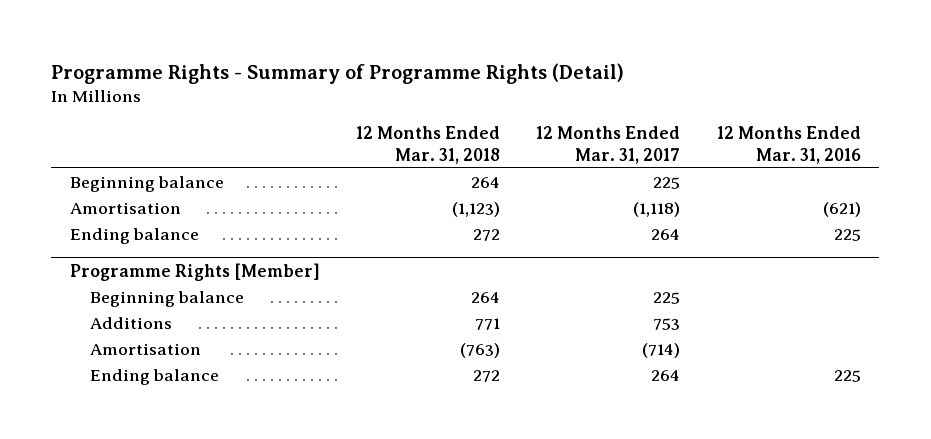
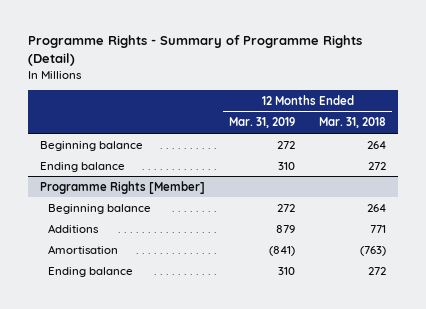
- | 12 Months Ended Mar. 31, 2018 | 12 Months Ended Mar. 31, 2017 | 12 Months Ended Mar. 31, 2016
+ | 12 Months Ended Mar. 31, 2019 | 12 Months Ended Mar. 31, 2018
- Amortisation | (1,123) | (1,118) | (621)

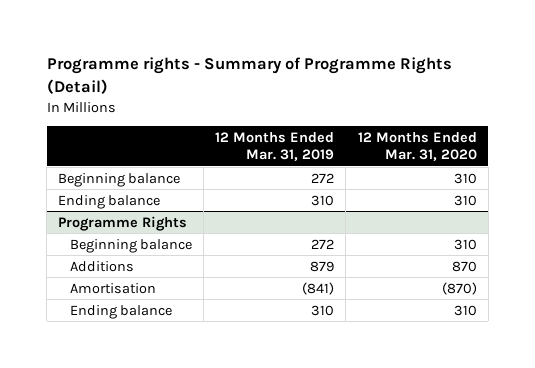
- Programme Rights - Summary of Programme Rights (Detail)
+ Programme rights - Summary of Programme Rights (Detail)
- | 12 Months Ended Mar. 31, 2019 | 12 Months Ended Mar. 31, 2018
+ | 12 Months Ended Mar. 31, 2019 | 12 Months Ended Mar. 31, 2020
- Programme Rights [Member]
+ Programme Rights

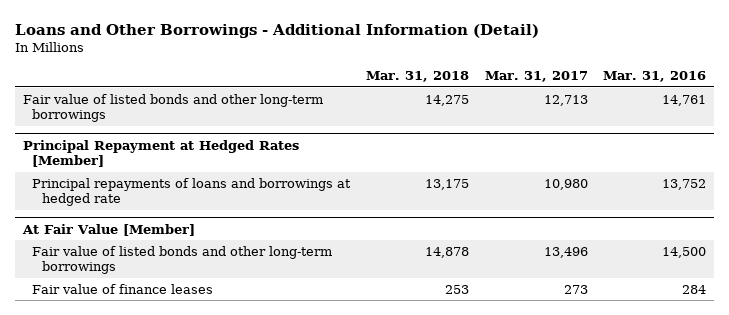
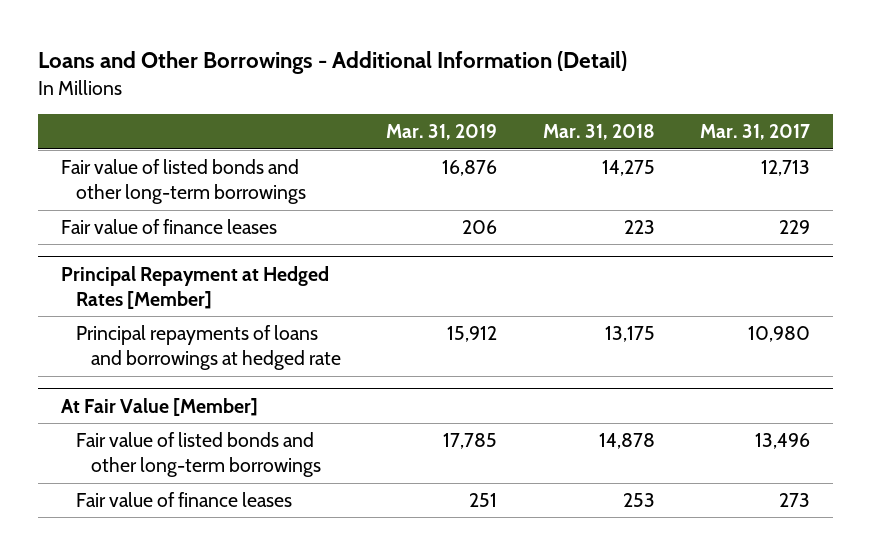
- | Mar. 31, 2018 | Mar. 31, 2017 | Mar. 31, 2016
+ | Mar. 31, 2019 | Mar. 31, 2018 | Mar. 31, 2017
+ Fair value of finance leases | 206 | 223 | 229

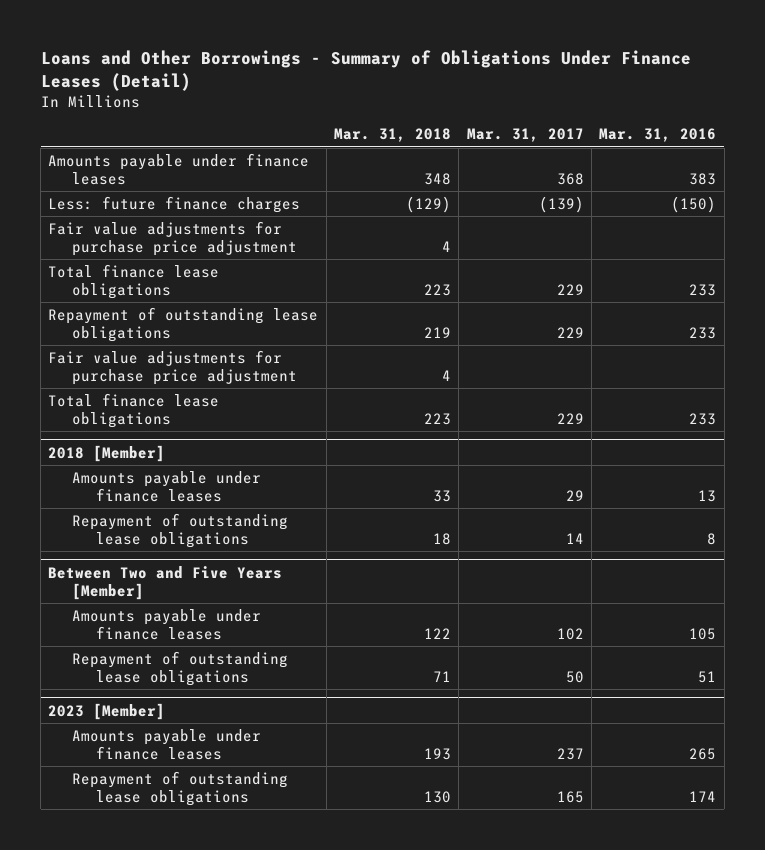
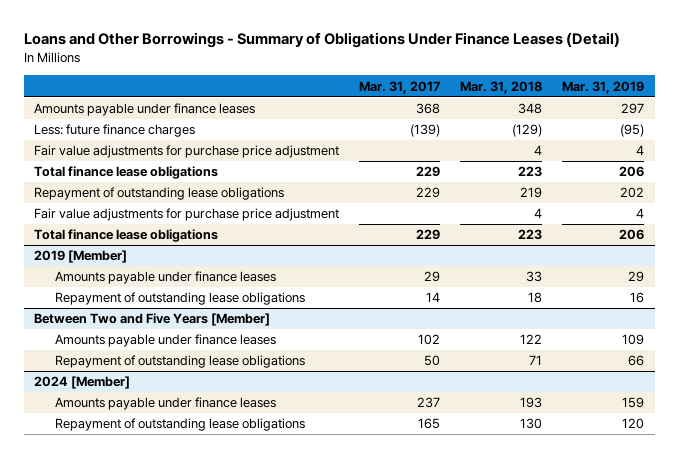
- | Mar. 31, 2018 | Mar. 31, 2017 | Mar. 31, 2016
+ | Mar. 31, 2017 | Mar. 31, 2018 | Mar. 31, 2019
- 2018 [Member]
+ 2019 [Member]
- 2023 [Member]
+ 2024 [Member]

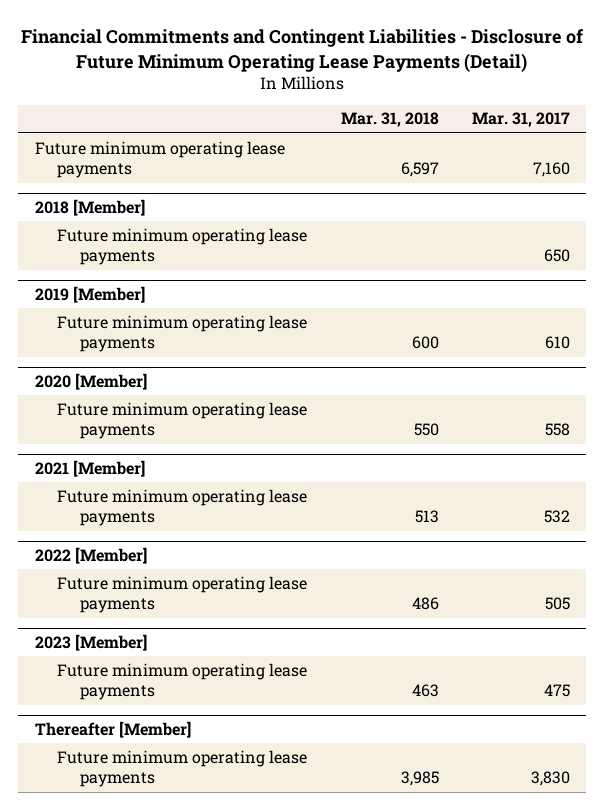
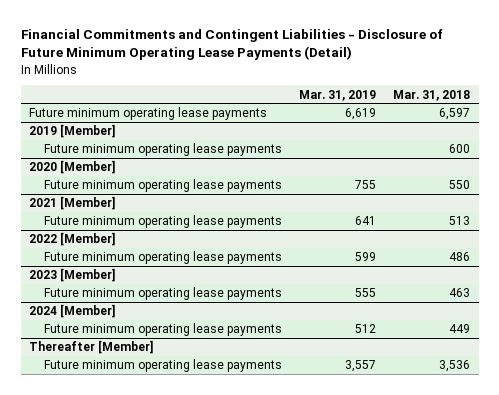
- | Mar. 31, 2018 | Mar. 31, 2017
+ | Mar. 31, 2019 | Mar. 31, 2018
- 2018 [Member]
- Future minimum operating lease payments | | 650
+ 2024 [Member]
+ Future minimum operating lease payments | 512 | 449
@ Thereafter [Member]
- Future minimum operating lease payments | 3,985 | 3,830
+ Future minimum operating lease payments | 3,557 | 3,536

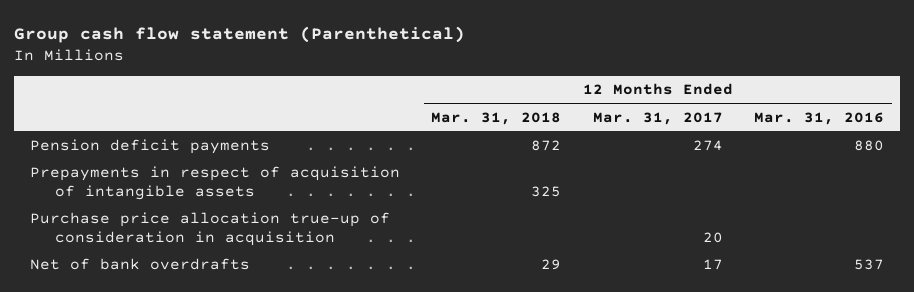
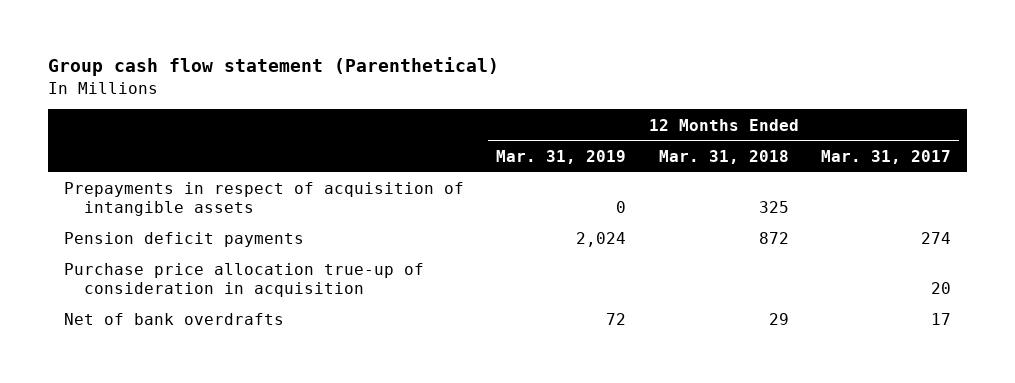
- | 12 Months Ended Mar. 31, 2018 | 12 Months Ended Mar. 31, 2017 | 12 Months Ended Mar. 31, 2016
+ | 12 Months Ended Mar. 31, 2019 | 12 Months Ended Mar. 31, 2018 | 12 Months Ended Mar. 31, 2017
moved down: Pension deficit payments | 2,024 | 872 | 274

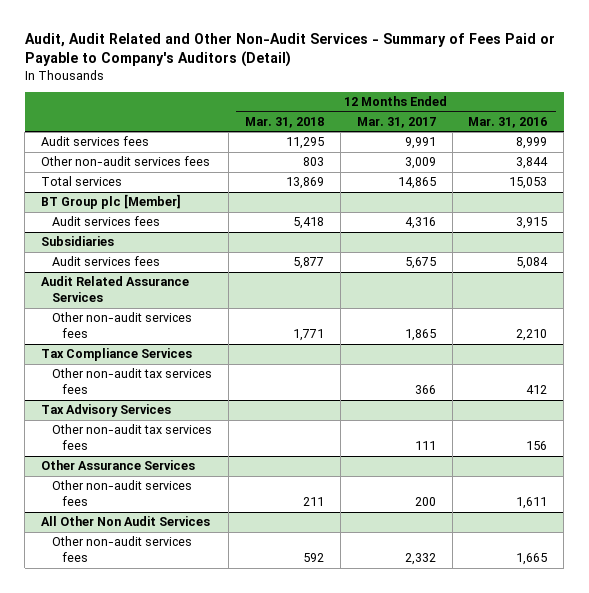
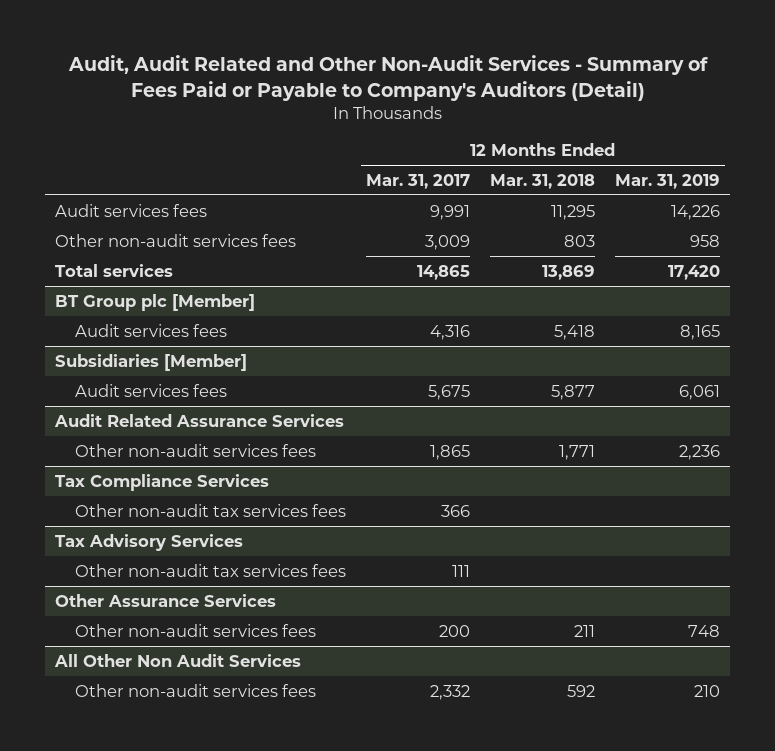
- | 12 Months Ended Mar. 31, 2018 | 12 Months Ended Mar. 31, 2017 | 12 Months Ended Mar. 31, 2016
+ | 12 Months Ended Mar. 31, 2017 | 12 Months Ended Mar. 31, 2018 | 12 Months Ended Mar. 31, 2019
- Subsidiaries
+ Subsidiaries [Member]

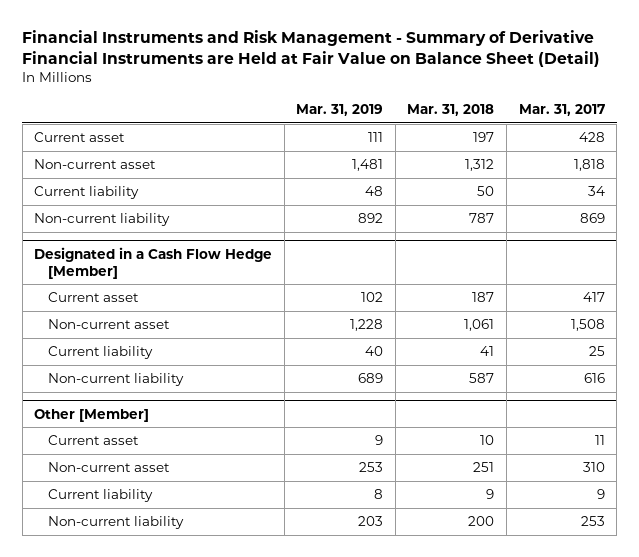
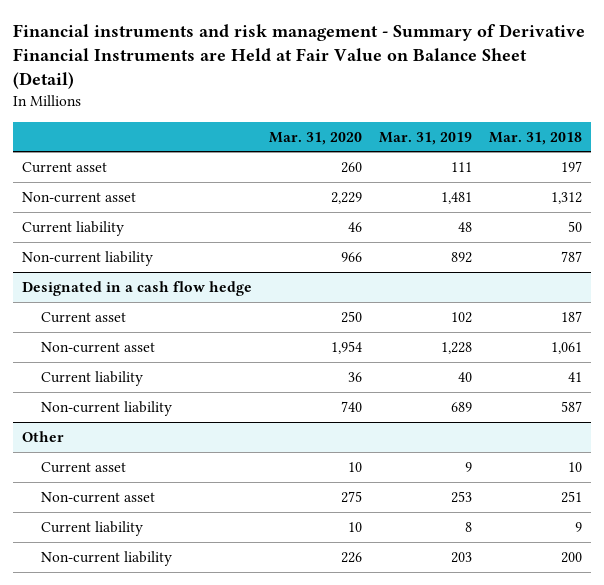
- Financial Instruments and Risk Management - Summary of Derivative Financial Instruments are Held at Fair Value on Balance Sheet (Detail)
+ Financial instruments and risk management - Summary of Derivative Financial Instruments are Held at Fair Value on Balance Sheet (Detail)
- | Mar. 31, 2019 | Mar. 31, 2018 | Mar. 31, 2017
+ | Mar. 31, 2020 | Mar. 31, 2019 | Mar. 31, 2018
- Designated in a Cash Flow Hedge [Member]
+ Designated in a cash flow hedge
- Other [Member]
+ Other

